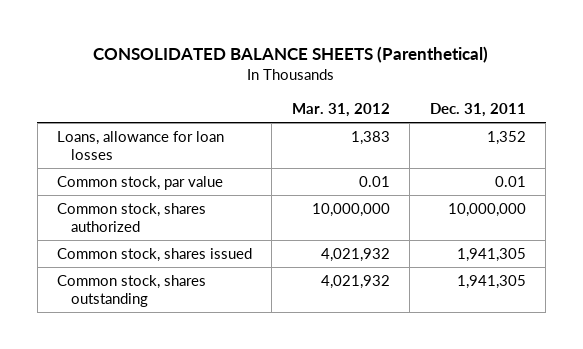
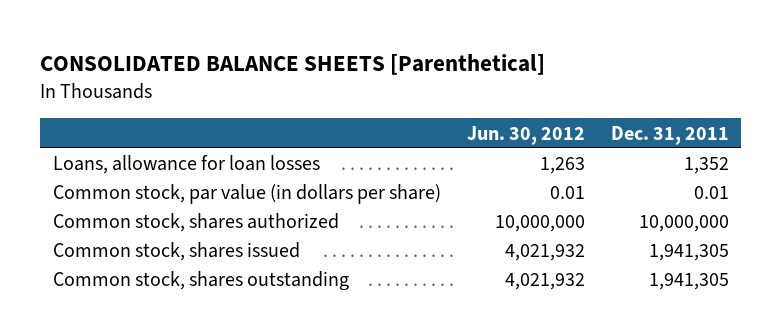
- CONSOLIDATED BALANCE SHEETS (Parenthetical)
+ CONSOLIDATED BALANCE SHEETS [Parenthetical]
- | Mar. 31, 2012 | Dec. 31, 2011
+ | Jun. 30, 2012 | Dec. 31, 2011
- Common stock, par value | 0.01 | 0.01
+ Common stock, par value (in dollars per share) | 0.01 | 0.01

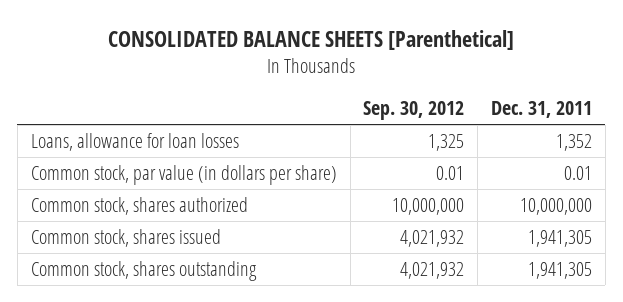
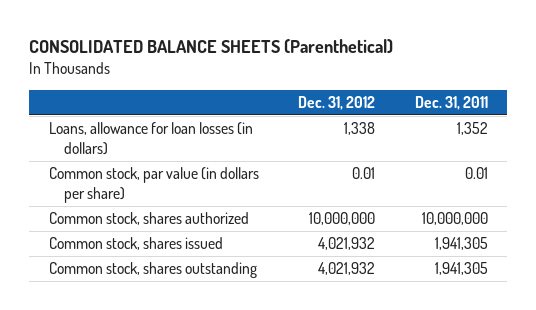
- CONSOLIDATED BALANCE SHEETS [Parenthetical]
+ CONSOLIDATED BALANCE SHEETS (Parenthetical)
- | Sep. 30, 2012 | Dec. 31, 2011
+ | Dec. 31, 2012 | Dec. 31, 2011
- Loans, allowance for loan losses | 1,325 | 1,352
+ Loans, allowance for loan losses (in dollars) | 1,338 | 1,352

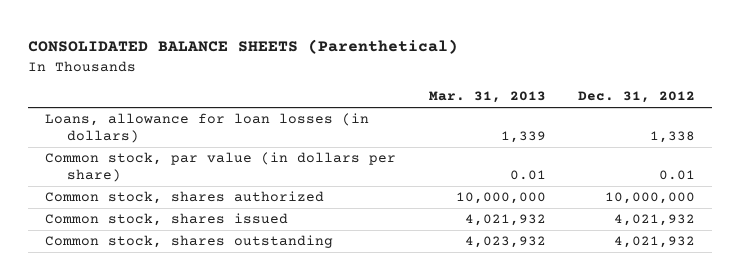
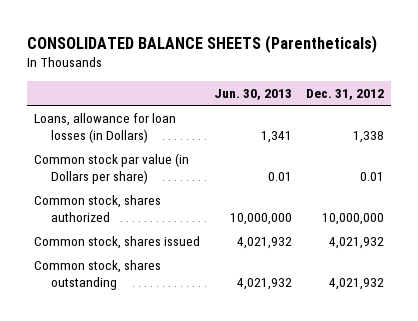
- CONSOLIDATED BALANCE SHEETS (Parenthetical)
+ CONSOLIDATED BALANCE SHEETS (Parentheticals)
- | Mar. 31, 2013 | Dec. 31, 2012
+ | Jun. 30, 2013 | Dec. 31, 2012
- Loans, allowance for loan losses (in dollars) | 1,339 | 1,338
- Common stock, par value (in dollars per share) | 0.01 | 0.01
+ Loans, allowance for loan losses (in Dollars) | 1,341 | 1,338
+ Common stock par value (in Dollars per share) | 0.01 | 0.01

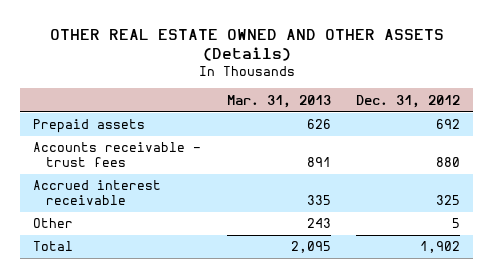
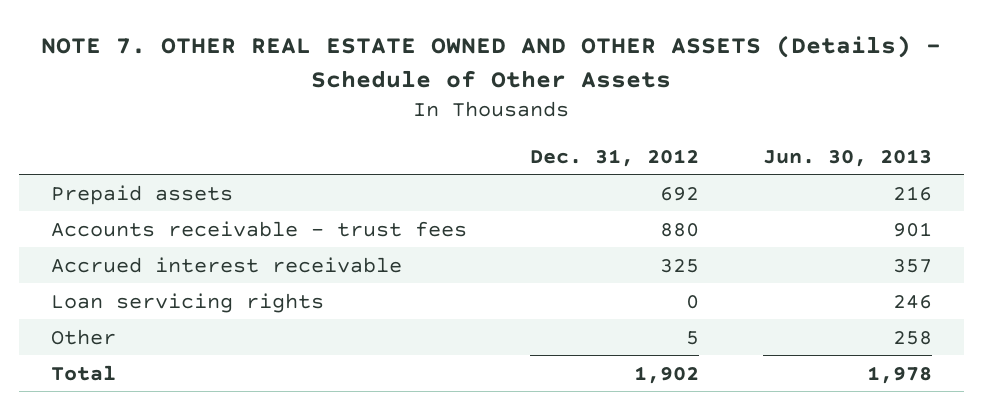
- OTHER REAL ESTATE OWNED AND OTHER ASSETS (Details)
+ NOTE 7. OTHER REAL ESTATE OWNED AND OTHER ASSETS (Details) - Schedule of Other Assets
- | Mar. 31, 2013 | Dec. 31, 2012
+ | Dec. 31, 2012 | Jun. 30, 2013
+ Loan servicing rights | 0 | 246

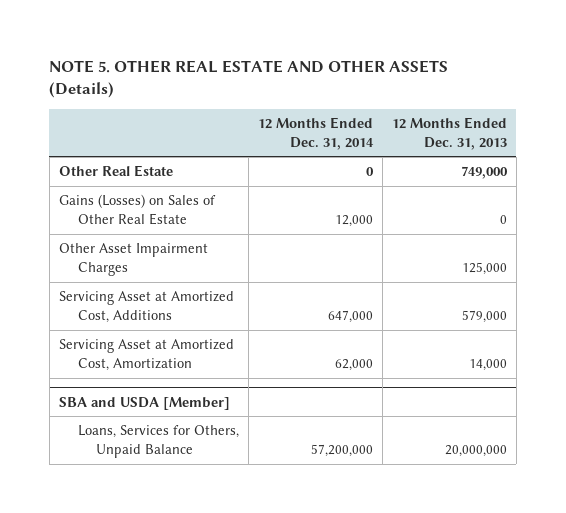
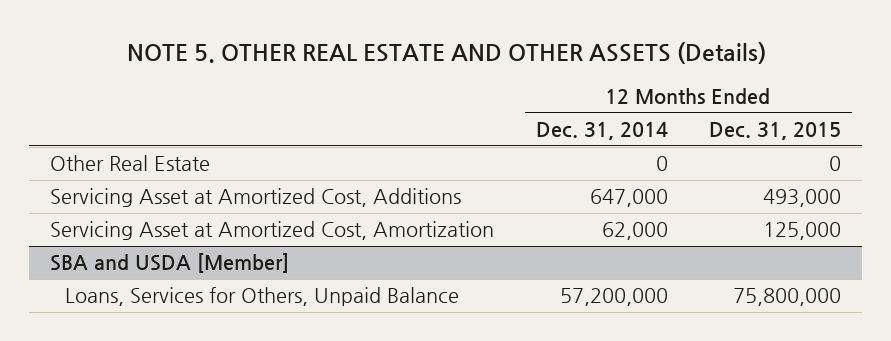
- | 12 Months Ended Dec. 31, 2014 | 12 Months Ended Dec. 31, 2013
+ | 12 Months Ended Dec. 31, 2014 | 12 Months Ended Dec. 31, 2015
- Gains (Losses) on Sales of Other Real Estate | 12,000 | 0
- Other Asset Impairment Charges | | 125,000

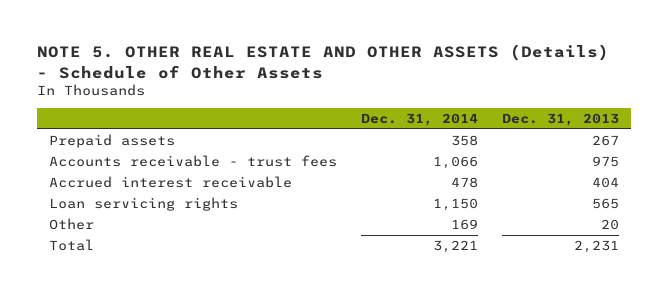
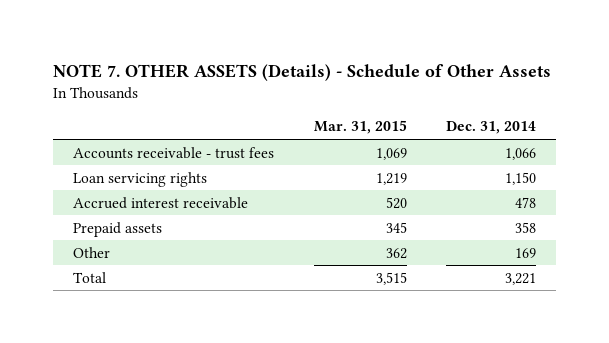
- NOTE 5. OTHER REAL ESTATE AND OTHER ASSETS (Details) - Schedule of Other Assets
+ NOTE 7. OTHER ASSETS (Details) - Schedule of Other Assets
- | Dec. 31, 2014 | Dec. 31, 2013
+ | Mar. 31, 2015 | Dec. 31, 2014
moved down: Accrued interest receivable | 520 | 478
moved down: Prepaid assets | 345 | 358

